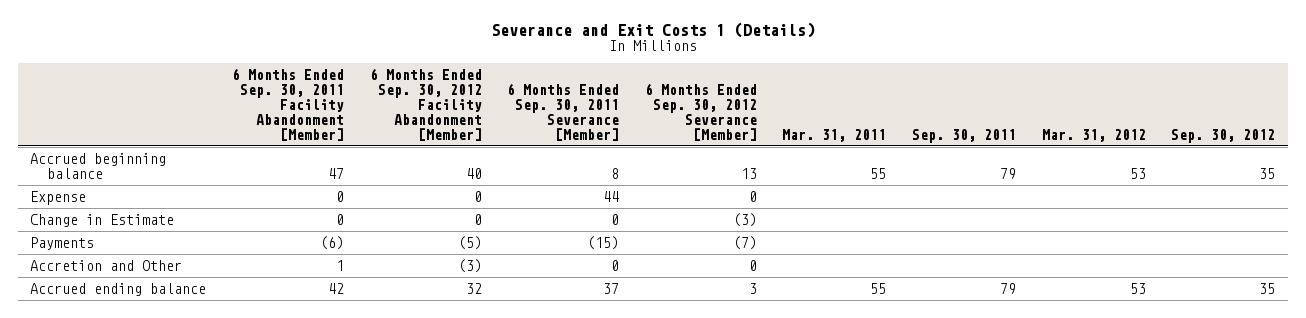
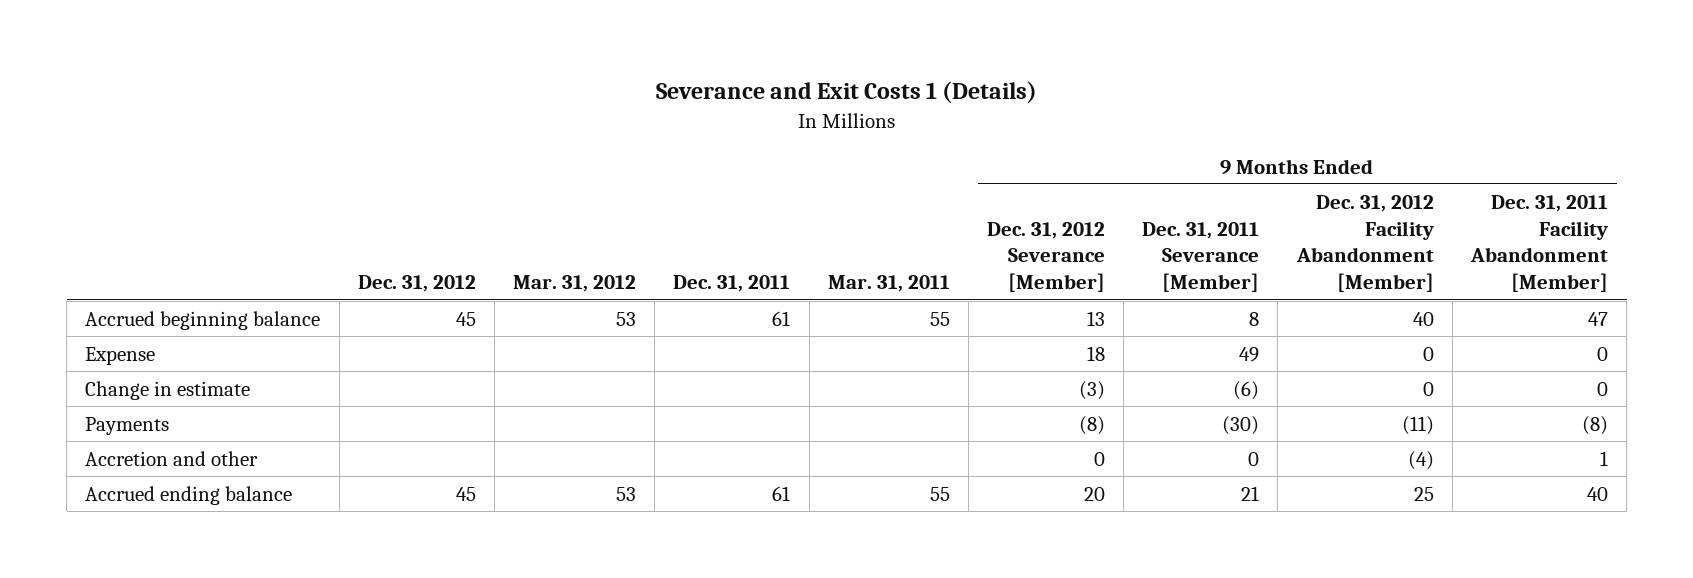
- | 6 Months Ended Sep. 30, 2011 Facility Abandonment [Member] | 6 Months Ended Sep. 30, 2012 Facility Abandonment [Member] | 6 Months Ended Sep. 30, 2011 Severance [Member] | 6 Months Ended Sep. 30, 2012 Severance [Member] | Mar. 31, 2011 | Sep. 30, 2011 | Mar. 31, 2012 | Sep. 30, 2012
+ | Dec. 31, 2012 | Mar. 31, 2012 | Dec. 31, 2011 | Mar. 31, 2011 | 9 Months Ended Dec. 31, 2012 Severance [Member] | 9 Months Ended Dec. 31, 2011 Severance [Member] | 9 Months Ended Dec. 31, 2012 Facility Abandonment [Member] | 9 Months Ended Dec. 31, 2011 Facility Abandonment [Member]
- Change in Estimate | 0 | 0 | 0 | (3) | | | |
+ Change in estimate | | | | | (3) | (6) | 0 | 0
- Accretion and Other | 1 | (3) | 0 | 0 | | | |
+ Accretion and other | | | | | 0 | 0 | (4) | 1

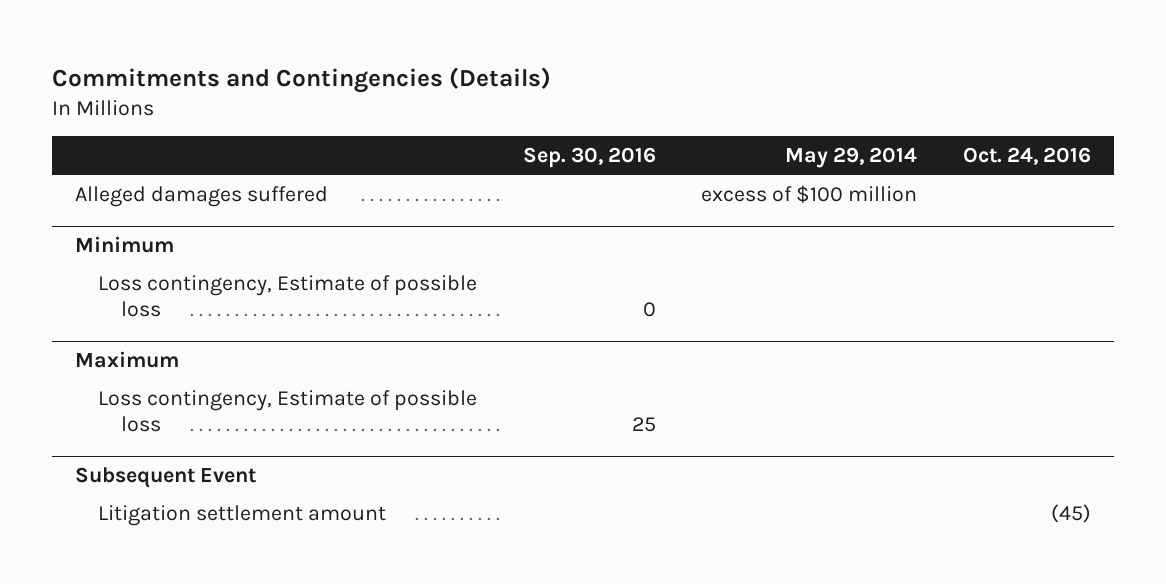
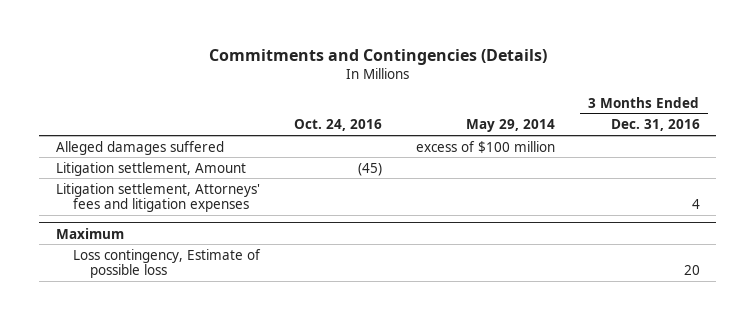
- | Sep. 30, 2016 | May 29, 2014 | Oct. 24, 2016
+ | Oct. 24, 2016 | May 29, 2014 | 3 Months Ended Dec. 31, 2016
- Minimum
- Loss contingency, Estimate of possible loss | 0 | |
+ Litigation settlement, Amount | (45) | |
+ Litigation settlement, Attorneys' fees and litigation expenses | | | 4
- Subsequent Event
- Litigation settlement amount | | | (45)

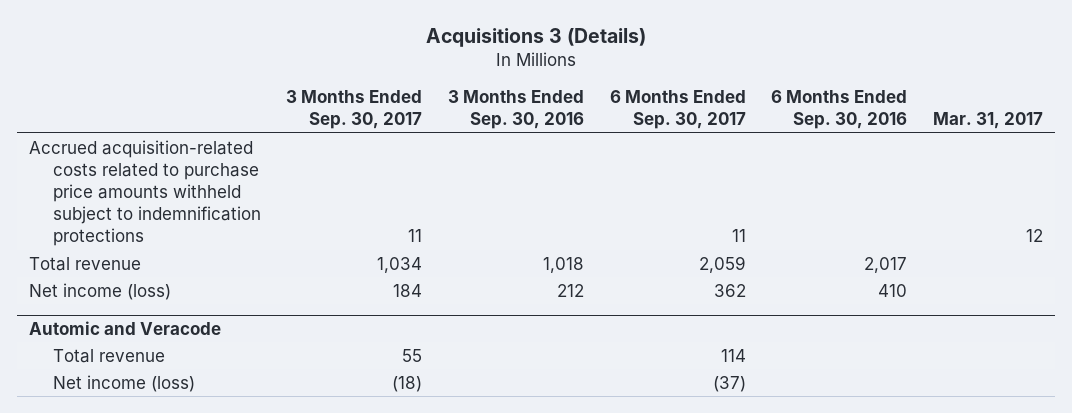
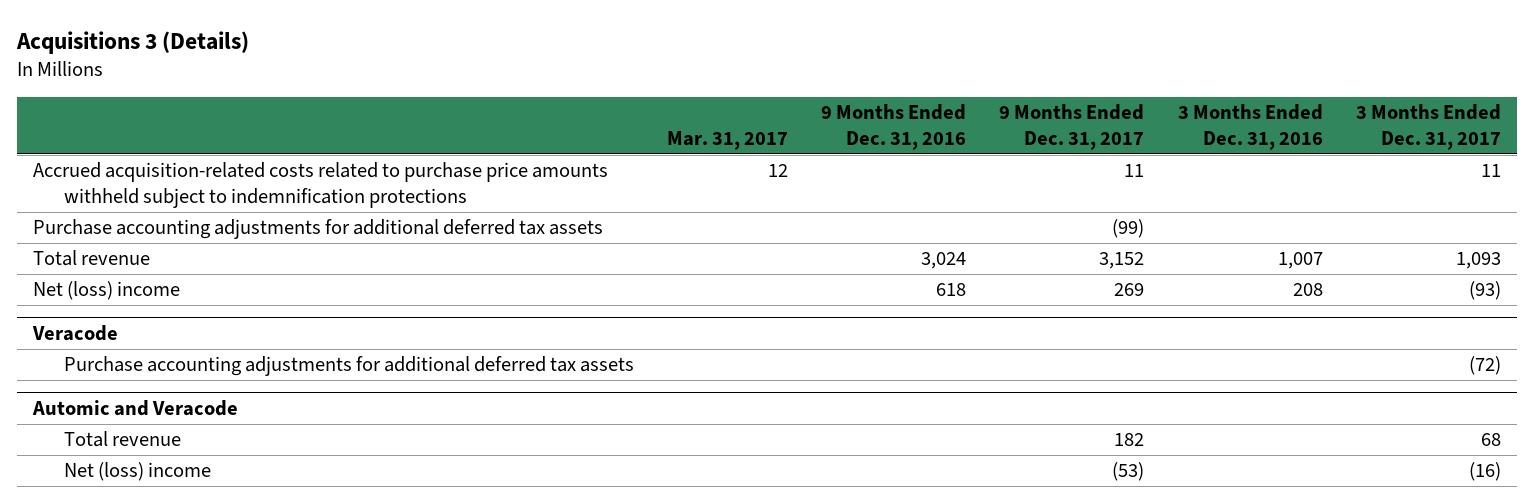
- | 3 Months Ended Sep. 30, 2017 | 3 Months Ended Sep. 30, 2016 | 6 Months Ended Sep. 30, 2017 | 6 Months Ended Sep. 30, 2016 | Mar. 31, 2017
+ | Mar. 31, 2017 | 9 Months Ended Dec. 31, 2016 | 9 Months Ended Dec. 31, 2017 | 3 Months Ended Dec. 31, 2016 | 3 Months Ended Dec. 31, 2017
+ Purchase accounting adjustments for additional deferred tax assets | | | (99) | |
- Net income (loss) | 184 | 212 | 362 | 410 |
+ Net (loss) income | | 618 | 269 | 208 | (93)
+ Veracode
+ Purchase accounting adjustments for additional deferred tax assets | | | | | (72)
@ Automic and Veracode
- Net income (loss) | (18) | | (37) | |
+ Net (loss) income | | | (53) | | (16)

